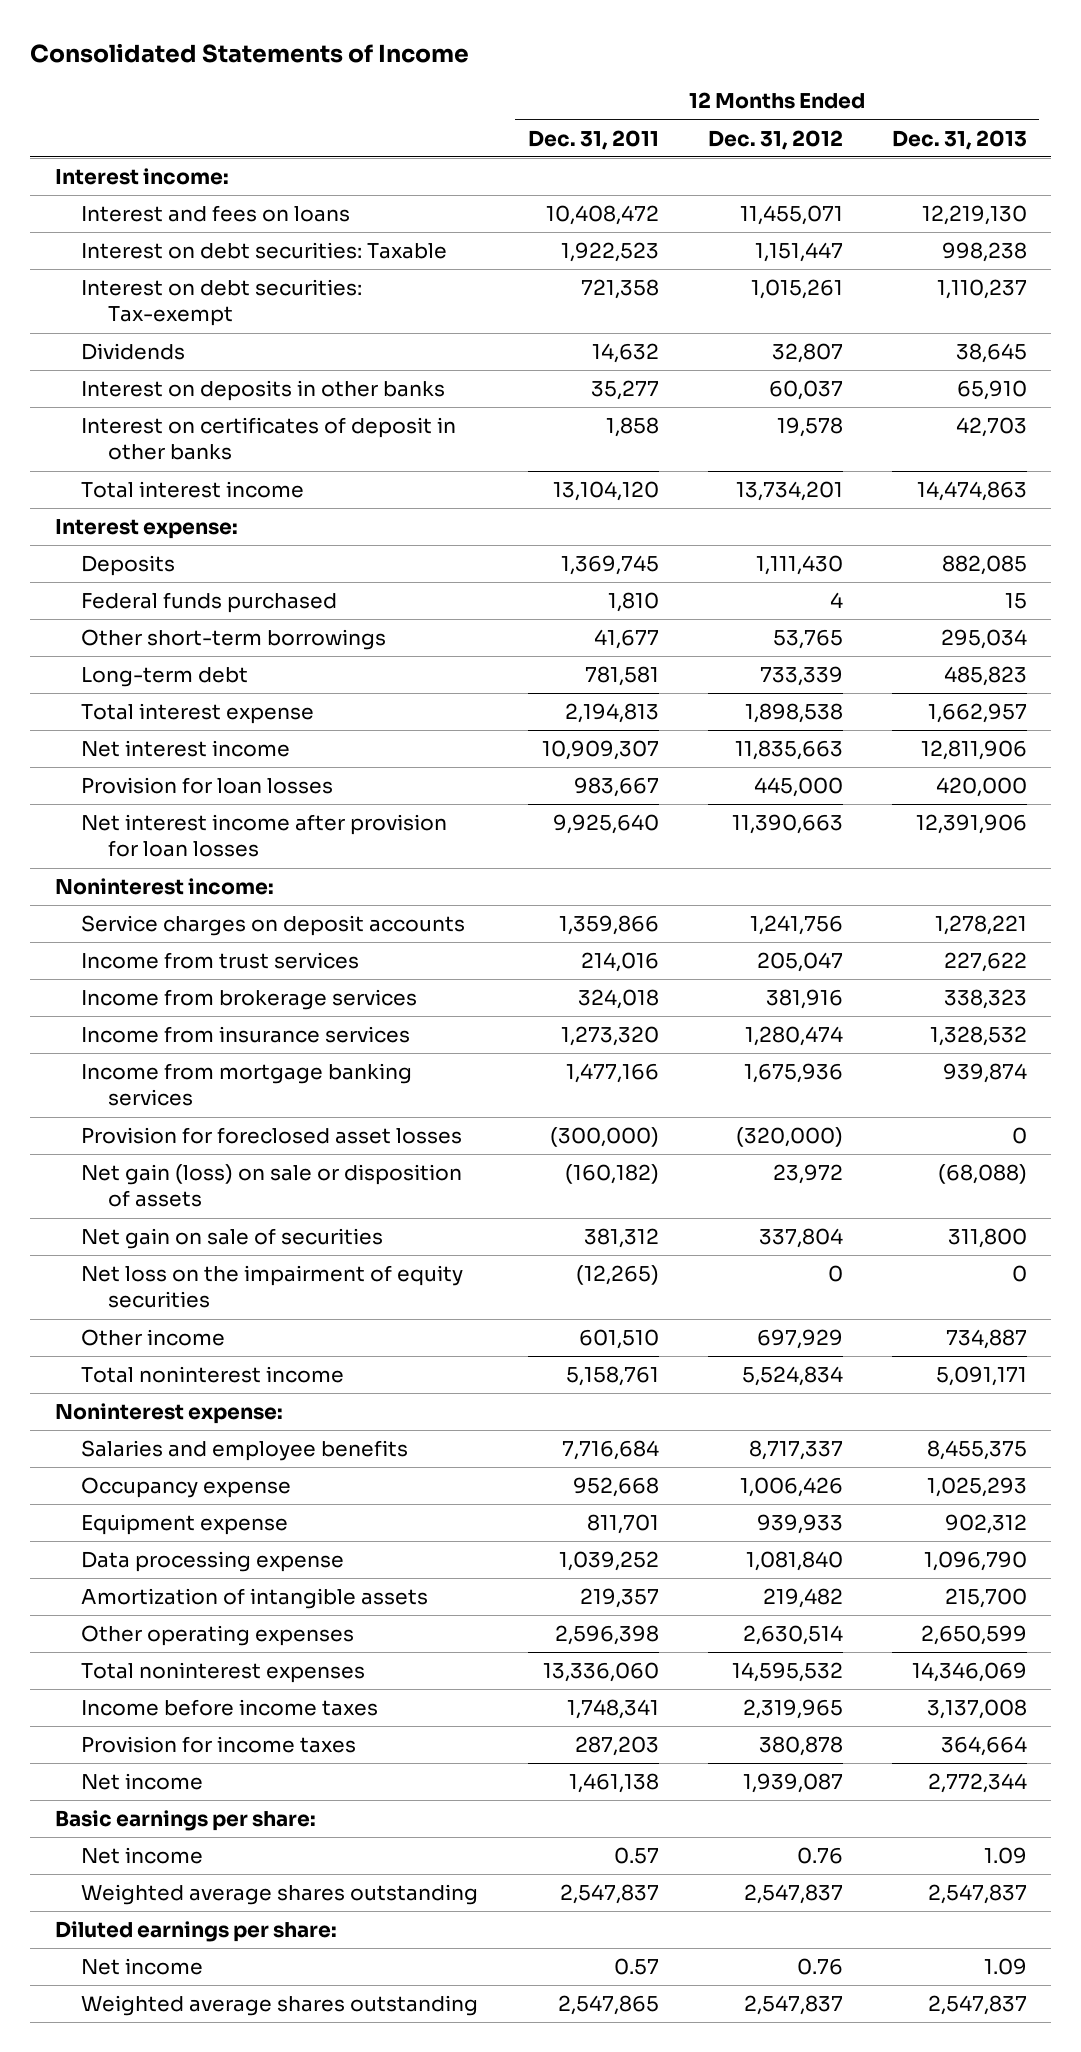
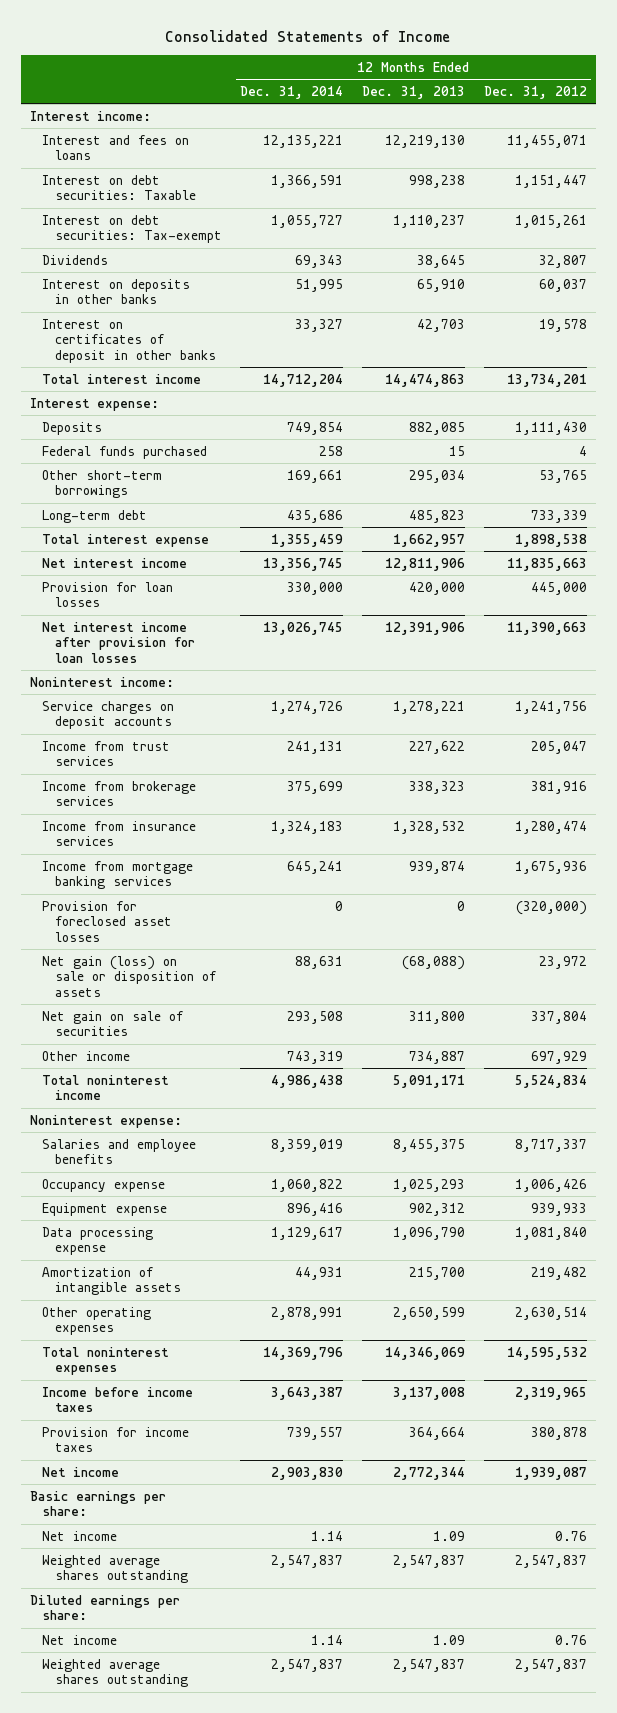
- | 12 Months Ended Dec. 31, 2011 | 12 Months Ended Dec. 31, 2012 | 12 Months Ended Dec. 31, 2013
+ | 12 Months Ended Dec. 31, 2014 | 12 Months Ended Dec. 31, 2013 | 12 Months Ended Dec. 31, 2012
- Net loss on the impairment of equity securities | (12,265) | 0 | 0

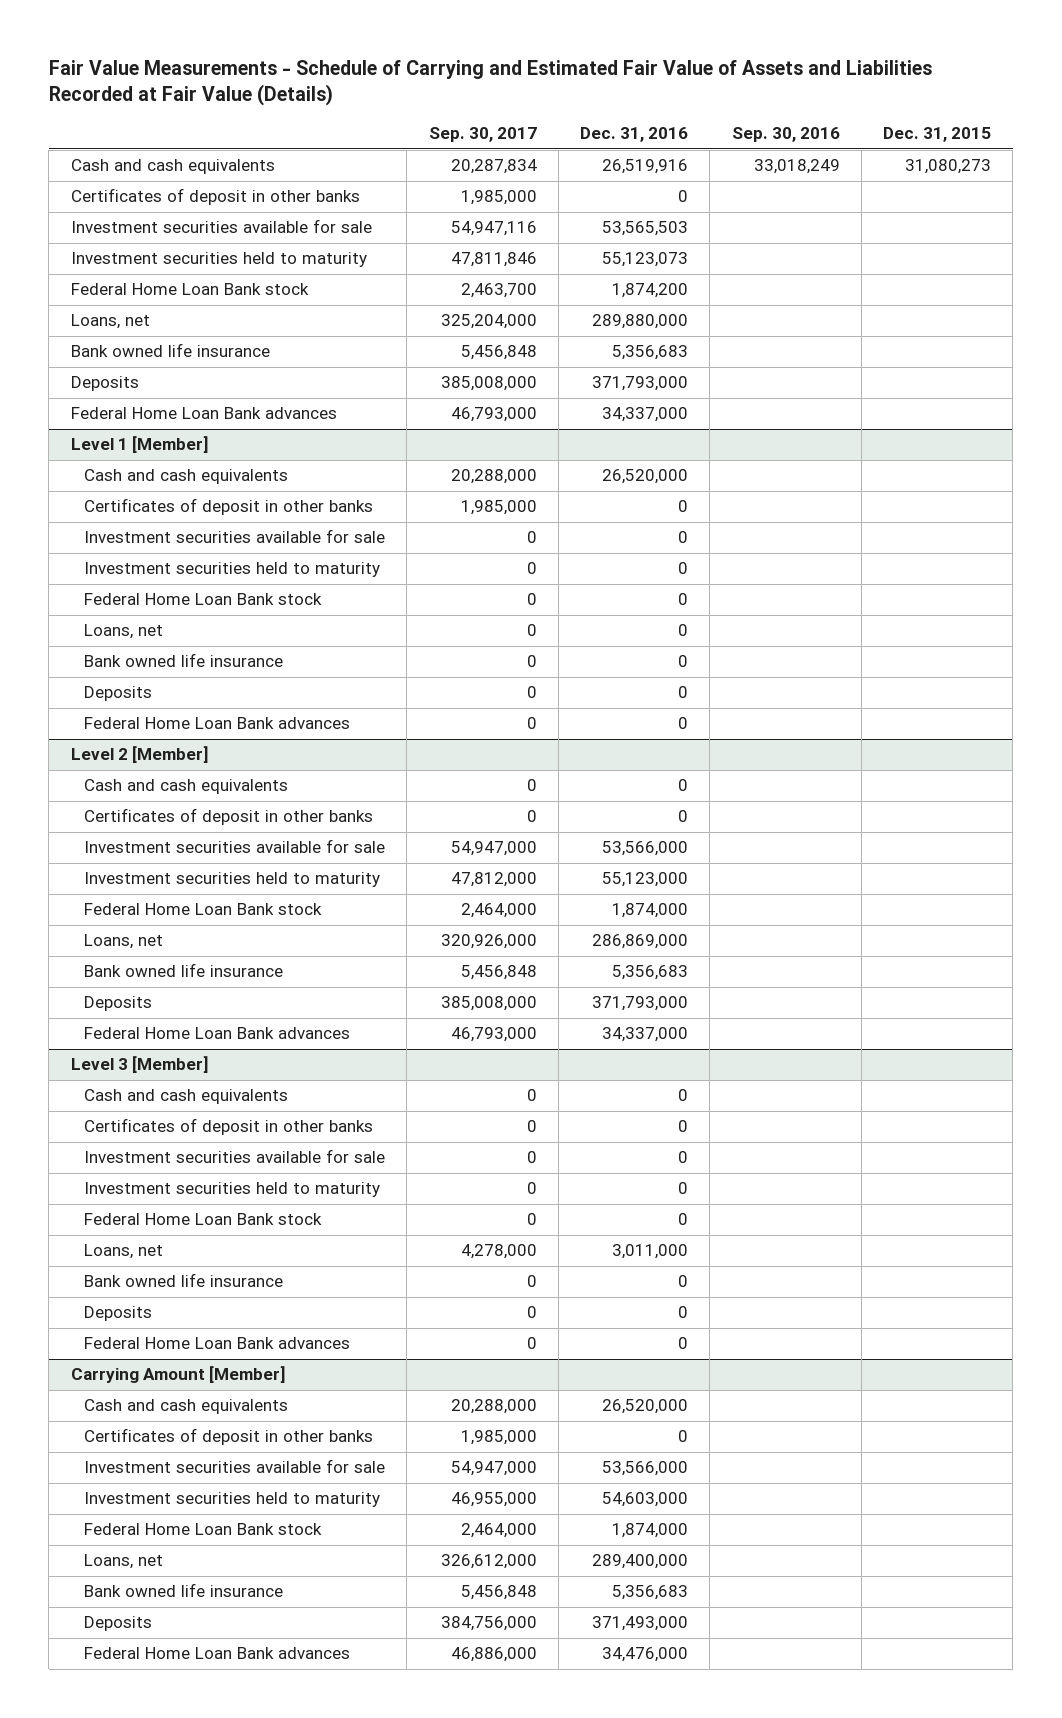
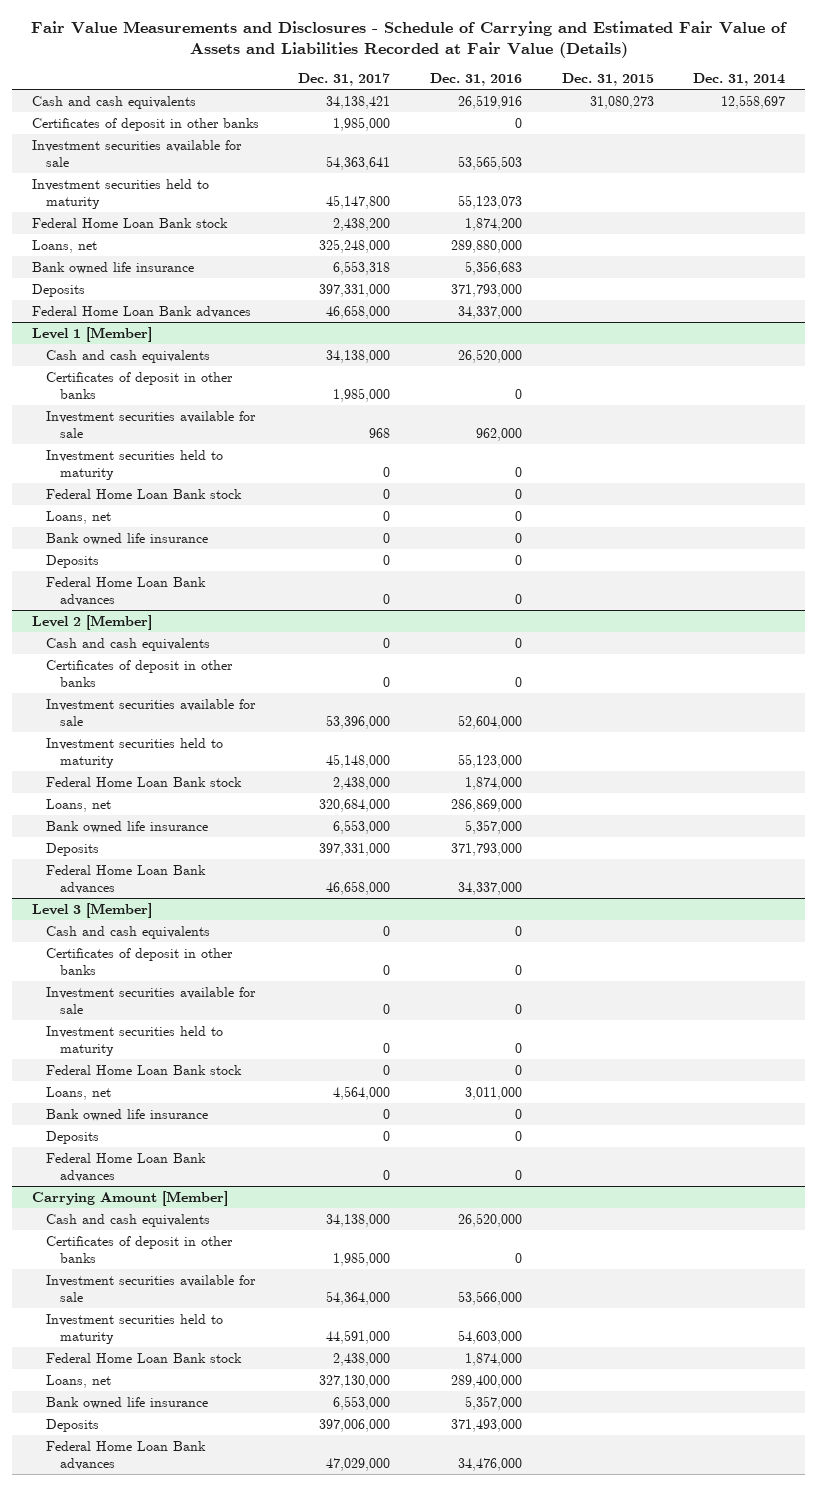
- Fair Value Measurements - Schedule of Carrying and Estimated Fair Value of Assets and Liabilities Recorded at Fair Value (Details)
+ Fair Value Measurements and Disclosures - Schedule of Carrying and Estimated Fair Value of Assets and Liabilities Recorded at Fair Value (Details)
- | Sep. 30, 2017 | Dec. 31, 2016 | Sep. 30, 2016 | Dec. 31, 2015
+ | Dec. 31, 2017 | Dec. 31, 2016 | Dec. 31, 2015 | Dec. 31, 2014
@ Level 1 [Member]
- Investment securities available for sale | 0 | 0 | |
+ Investment securities available for sale | 968 | 962,000 | |
@ Level 2 [Member]
- Investment securities available for sale | 54,947,000 | 53,566,000 | |
+ Investment securities available for sale | 53,396,000 | 52,604,000 | |
- Bank owned life insurance | 5,456,848 | 5,356,683 | |
+ Bank owned life insurance | 6,553,000 | 5,357,000 | |
@ Carrying Amount [Member]
- Bank owned life insurance | 5,456,848 | 5,356,683 | |
+ Bank owned life insurance | 6,553,000 | 5,357,000 | |

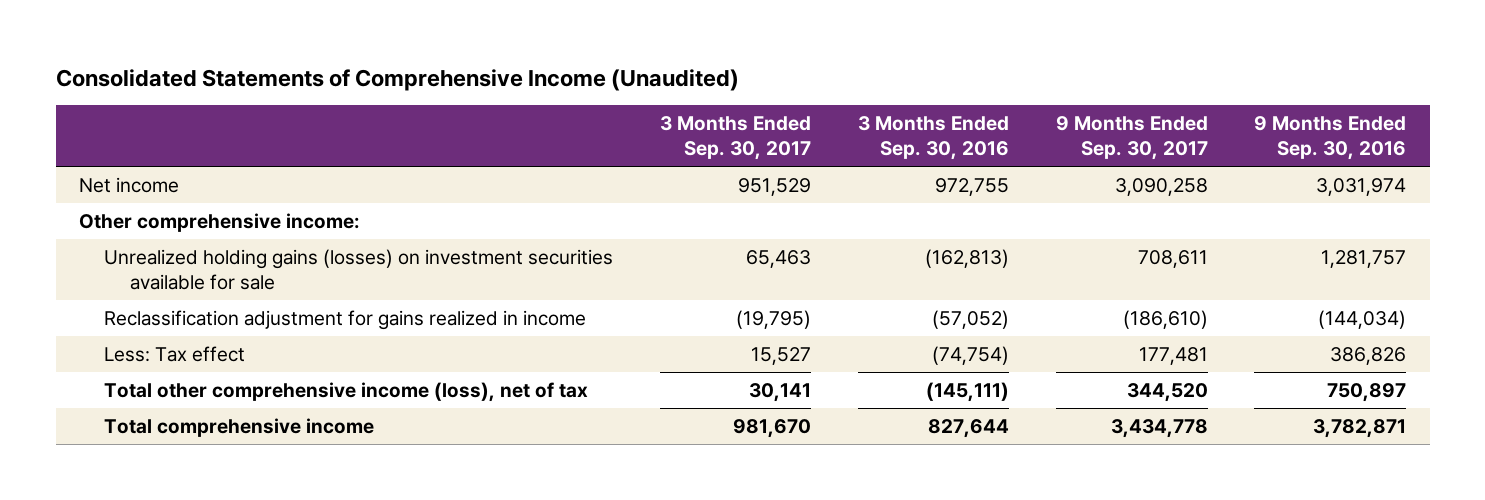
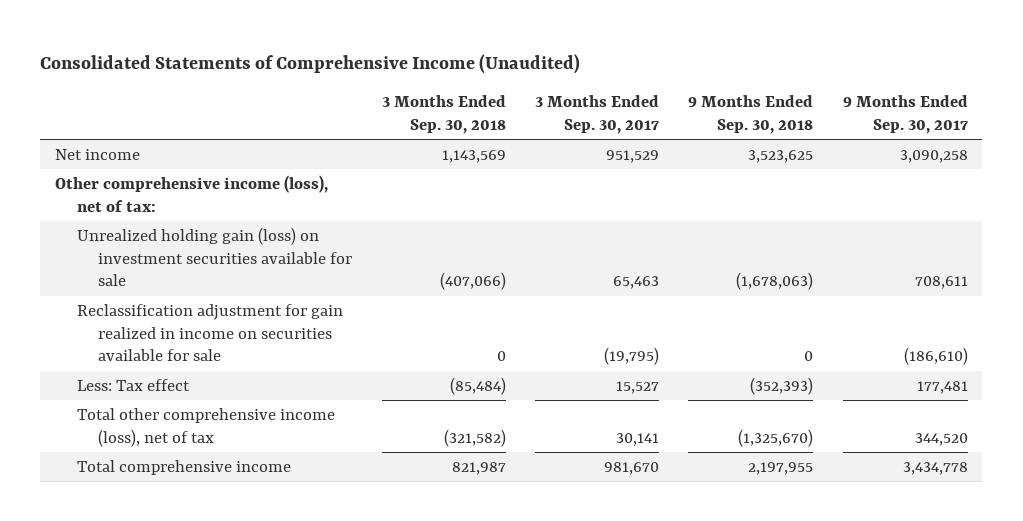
- | 3 Months Ended Sep. 30, 2017 | 3 Months Ended Sep. 30, 2016 | 9 Months Ended Sep. 30, 2017 | 9 Months Ended Sep. 30, 2016
+ | 3 Months Ended Sep. 30, 2018 | 3 Months Ended Sep. 30, 2017 | 9 Months Ended Sep. 30, 2018 | 9 Months Ended Sep. 30, 2017
- Other comprehensive income:
- Unrealized holding gains (losses) on investment securities available for sale | 65,463 | (162,813) | 708,611 | 1,281,757
- Reclassification adjustment for gains realized in income | (19,795) | (57,052) | (186,610) | (144,034)
+ Other comprehensive income (loss), net of tax:
+ Unrealized holding gain (loss) on investment securities available for sale | (407,066) | 65,463 | (1,678,063) | 708,611
+ Reclassification adjustment for gain realized in income on securities available for sale | 0 | (19,795) | 0 | (186,610)

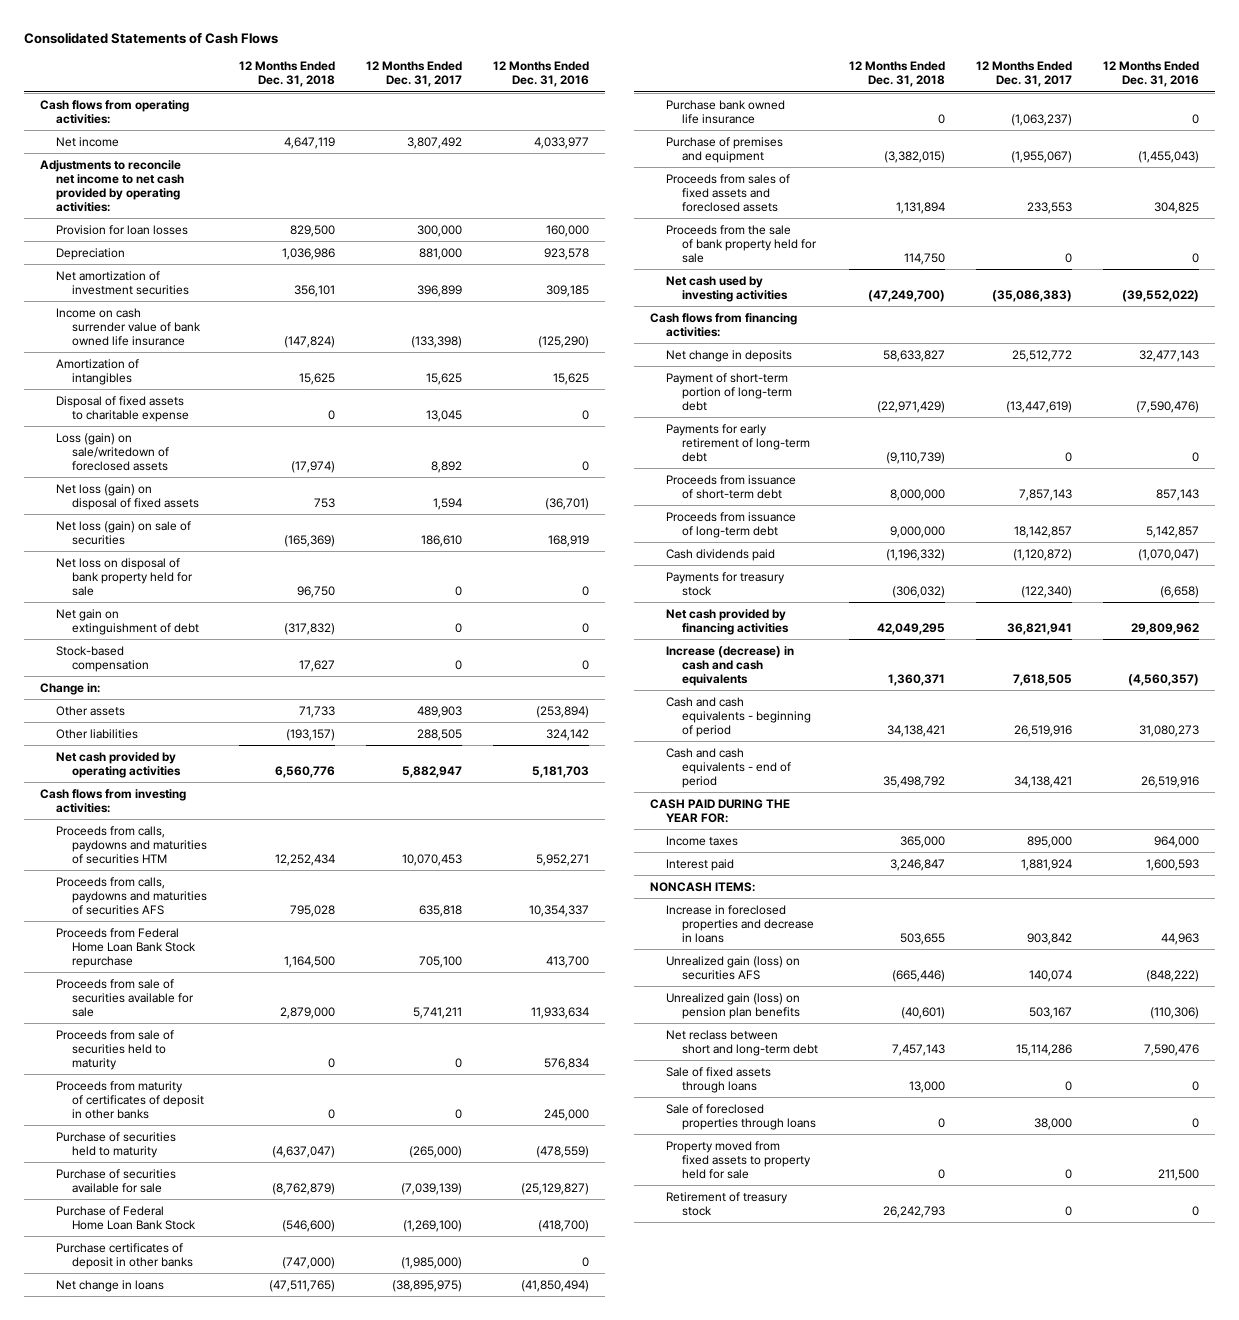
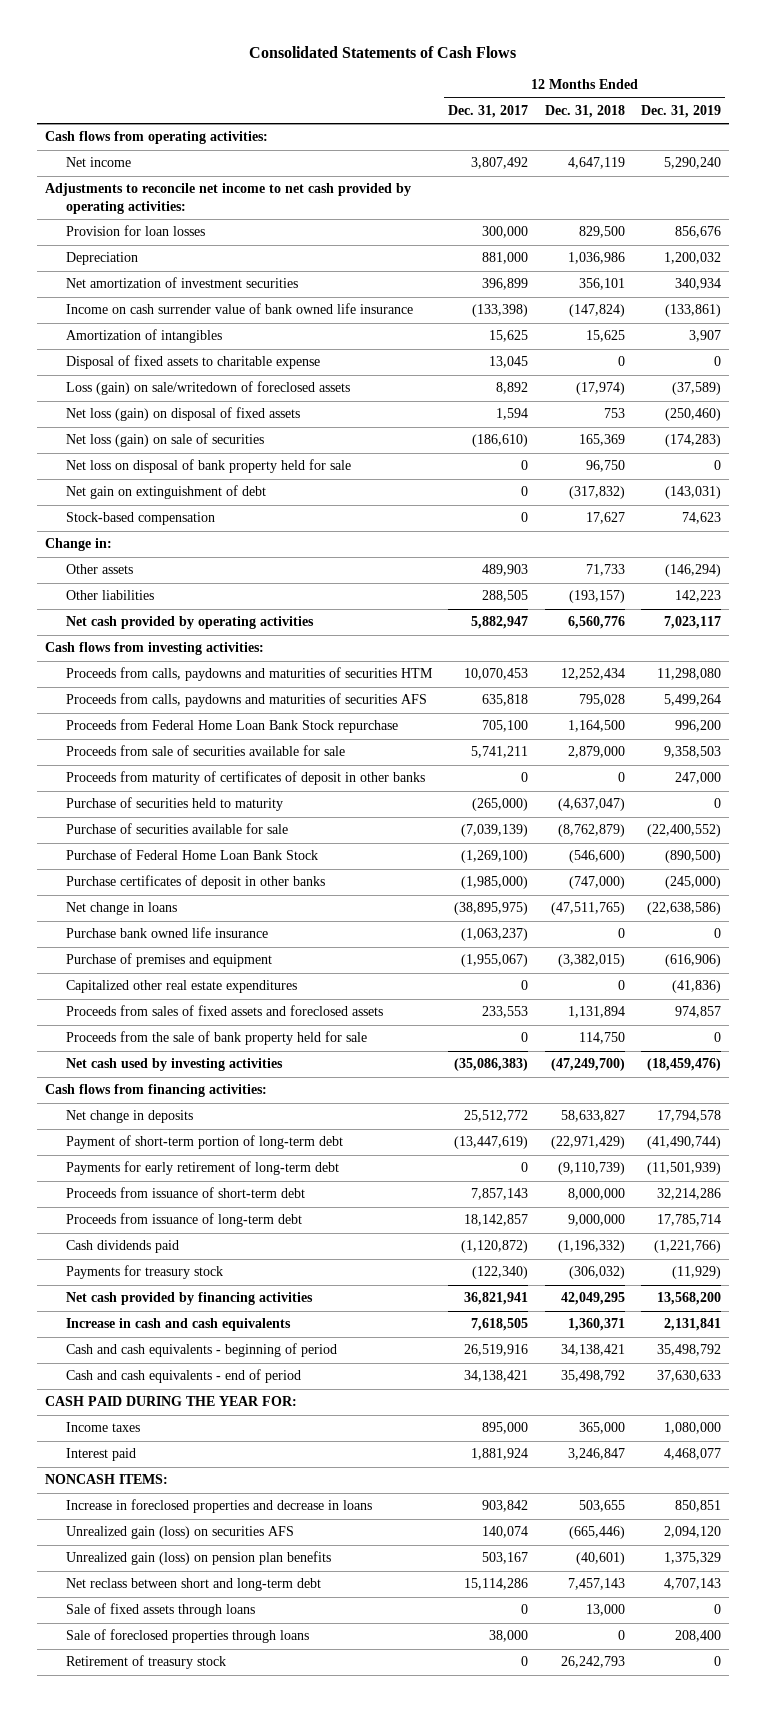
- | 12 Months Ended Dec. 31, 2018 | 12 Months Ended Dec. 31, 2017 | 12 Months Ended Dec. 31, 2016
+ | 12 Months Ended Dec. 31, 2017 | 12 Months Ended Dec. 31, 2018 | 12 Months Ended Dec. 31, 2019
- Net loss (gain) on sale of securities | (165,369) | 186,610 | 168,919
+ Net loss (gain) on sale of securities | (186,610) | 165,369 | (174,283)
- Proceeds from sale of securities held to maturity | 0 | 0 | 576,834
+ Capitalized other real estate expenditures | 0 | 0 | (41,836)
- Increase (decrease) in cash and cash equivalents | 1,360,371 | 7,618,505 | (4,560,357)
+ Increase in cash and cash equivalents | 7,618,505 | 1,360,371 | 2,131,841
- Property moved from fixed assets to property held for sale | 0 | 0 | 211,500

